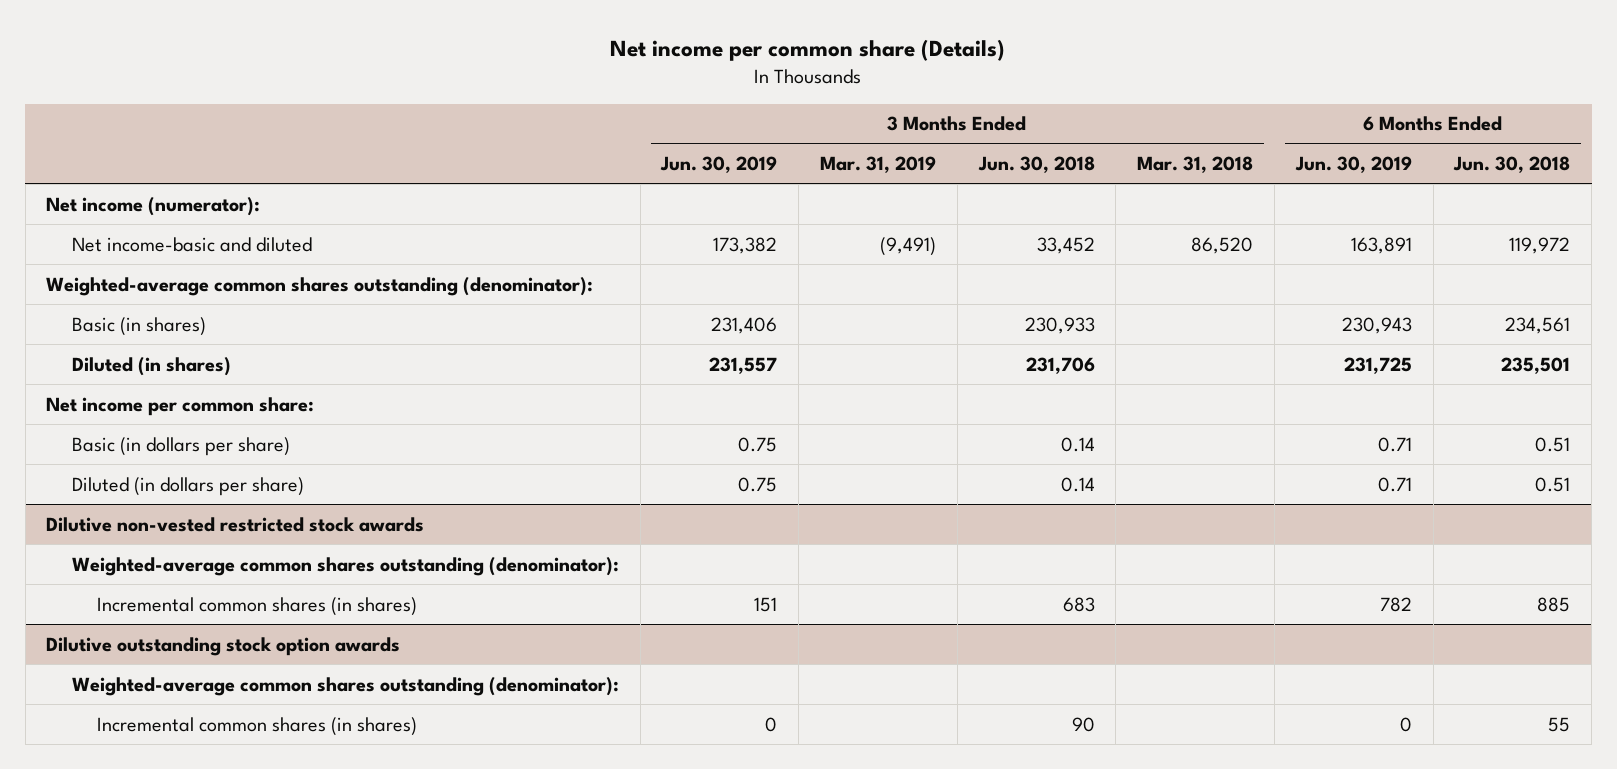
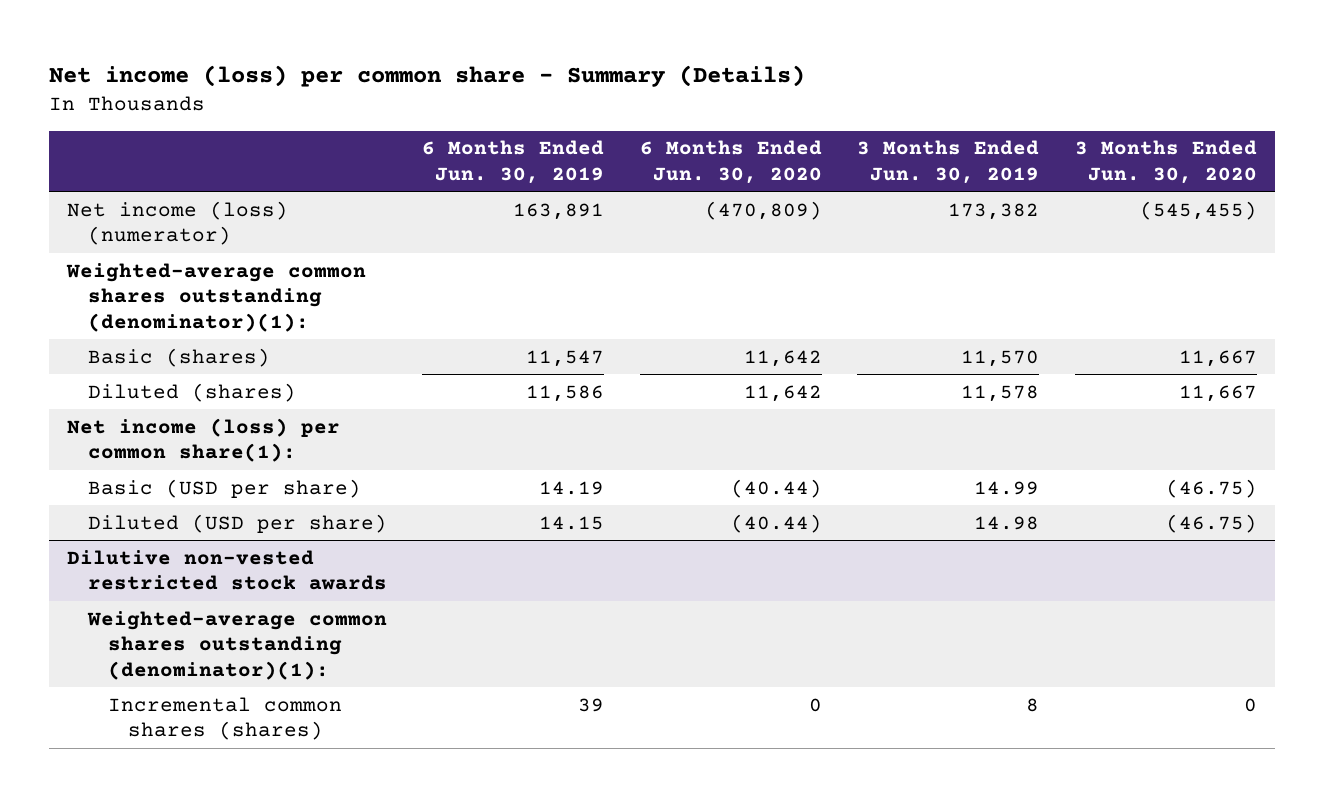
- Net income per common share (Details)
+ Net income (loss) per common share - Summary (Details)
- | 3 Months Ended Jun. 30, 2019 | 3 Months Ended Mar. 31, 2019 | 3 Months Ended Jun. 30, 2018 | 3 Months Ended Mar. 31, 2018 | 6 Months Ended Jun. 30, 2019 | 6 Months Ended Jun. 30, 2018
+ | 6 Months Ended Jun. 30, 2019 | 6 Months Ended Jun. 30, 2020 | 3 Months Ended Jun. 30, 2019 | 3 Months Ended Jun. 30, 2020
- Net income (numerator):
- Net income-basic and diluted | 173,382 | (9,491) | 33,452 | 86,520 | 163,891 | 119,972
- Weighted-average common shares outstanding (denominator):
- Basic (in shares) | 231,406 | | 230,933 | | 230,943 | 234,561
- Diluted (in shares) | 231,557 | | 231,706 | | 231,725 | 235,501
- Net income per common share:
- Basic (in dollars per share) | 0.75 | | 0.14 | | 0.71 | 0.51
- Diluted (in dollars per share) | 0.75 | | 0.14 | | 0.71 | 0.51
+ Net income (loss) (numerator) | 163,891 | (470,809) | 173,382 | (545,455)
+ Weighted-average common shares outstanding (denominator)(1):
+ Basic (shares) | 11,547 | 11,642 | 11,570 | 11,667
+ Diluted (shares) | 11,586 | 11,642 | 11,578 | 11,667
+ Net income (loss) per common share(1):
+ Basic (USD per share) | 14.19 | (40.44) | 14.99 | (46.75)
+ Diluted (USD per share) | 14.15 | (40.44) | 14.98 | (46.75)
@ Dilutive non-vested restricted stock awards
- Weighted-average common shares outstanding (denominator):
- Incremental common shares (in shares) | 151 | | 683 | | 782 | 885
- Dilutive outstanding stock option awards
- Weighted-average common shares outstanding (denominator):
- Incremental common shares (in shares) | 0 | | 90 | | 0 | 55
@ Dilutive non-vested restricted stock awards
+ Weighted-average common shares outstanding (denominator)(1):
+ Incremental common shares (shares) | 39 | 0 | 8 | 0

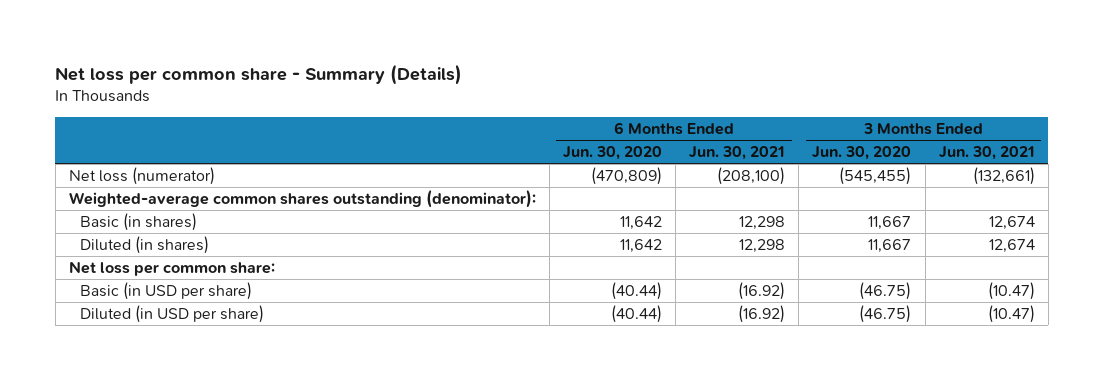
- Net income (loss) per common share - Summary (Details)
+ Net loss per common share - Summary (Details)
- | 6 Months Ended Jun. 30, 2019 | 6 Months Ended Jun. 30, 2020 | 3 Months Ended Jun. 30, 2019 | 3 Months Ended Jun. 30, 2020
+ | 6 Months Ended Jun. 30, 2020 | 6 Months Ended Jun. 30, 2021 | 3 Months Ended Jun. 30, 2020 | 3 Months Ended Jun. 30, 2021
- Net income (loss) (numerator) | 163,891 | (470,809) | 173,382 | (545,455)
- Weighted-average common shares outstanding (denominator)(1):
- Basic (shares) | 11,547 | 11,642 | 11,570 | 11,667
- Diluted (shares) | 11,586 | 11,642 | 11,578 | 11,667
- Net income (loss) per common share(1):
- Basic (USD per share) | 14.19 | (40.44) | 14.99 | (46.75)
- Diluted (USD per share) | 14.15 | (40.44) | 14.98 | (46.75)
- Dilutive non-vested restricted stock awards
- Weighted-average common shares outstanding (denominator)(1):
- Incremental common shares (shares) | 39 | 0 | 8 | 0
+ Net loss (numerator) | (470,809) | (208,100) | (545,455) | (132,661)
+ Weighted-average common shares outstanding (denominator):
+ Basic (in shares) | 11,642 | 12,298 | 11,667 | 12,674
+ Diluted (in shares) | 11,642 | 12,298 | 11,667 | 12,674
+ Net loss per common share:
+ Basic (in USD per share) | (40.44) | (16.92) | (46.75) | (10.47)
+ Diluted (in USD per share) | (40.44) | (16.92) | (46.75) | (10.47)

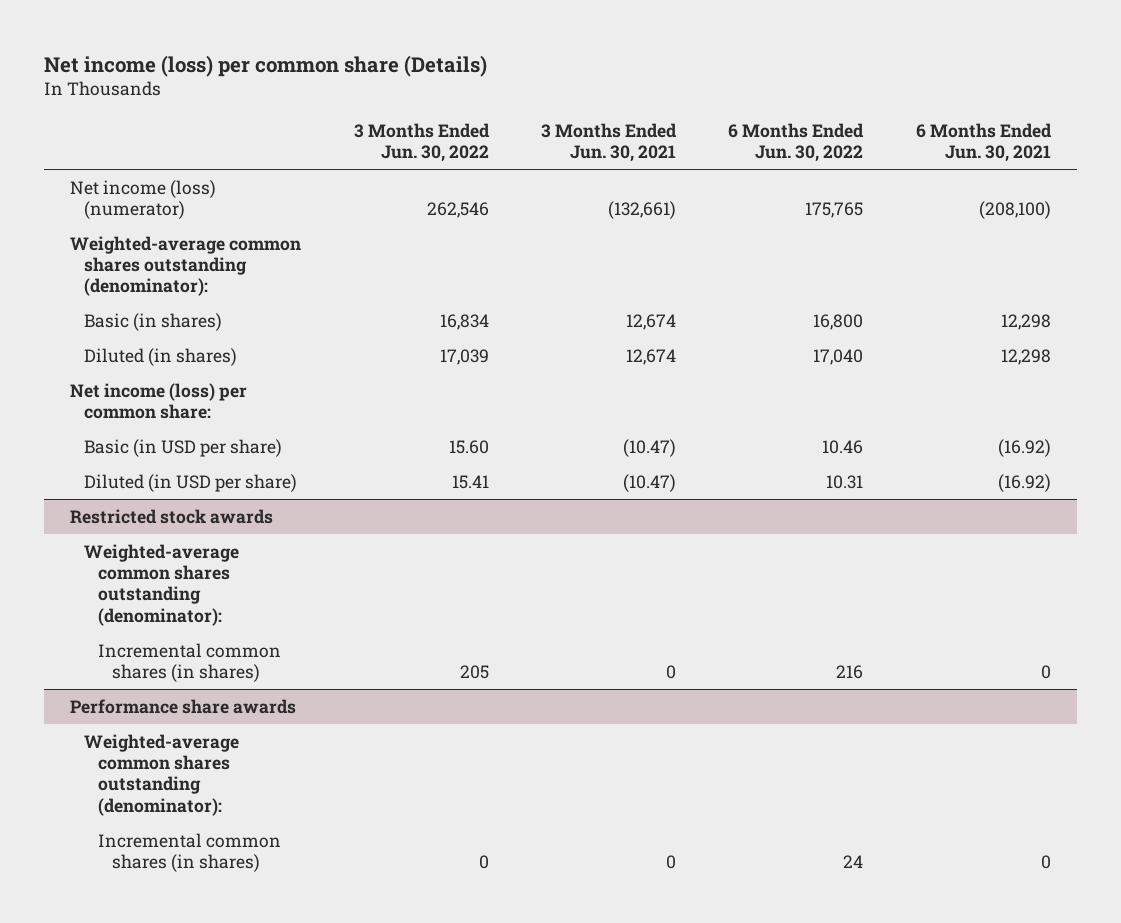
- Net loss per common share - Summary (Details)
+ Net income (loss) per common share (Details)
- | 6 Months Ended Jun. 30, 2020 | 6 Months Ended Jun. 30, 2021 | 3 Months Ended Jun. 30, 2020 | 3 Months Ended Jun. 30, 2021
+ | 3 Months Ended Jun. 30, 2022 | 3 Months Ended Jun. 30, 2021 | 6 Months Ended Jun. 30, 2022 | 6 Months Ended Jun. 30, 2021
- Net loss (numerator) | (470,809) | (208,100) | (545,455) | (132,661)
+ Net income (loss) (numerator) | 262,546 | (132,661) | 175,765 | (208,100)
- Net loss per common share:
+ Net income (loss) per common share:
+ Restricted stock awards
+ Weighted-average common shares outstanding (denominator):
+ Incremental common shares (in shares) | 205 | 0 | 216 | 0
+ Performance share awards
+ Weighted-average common shares outstanding (denominator):
+ Incremental common shares (in shares) | 0 | 0 | 24 | 0

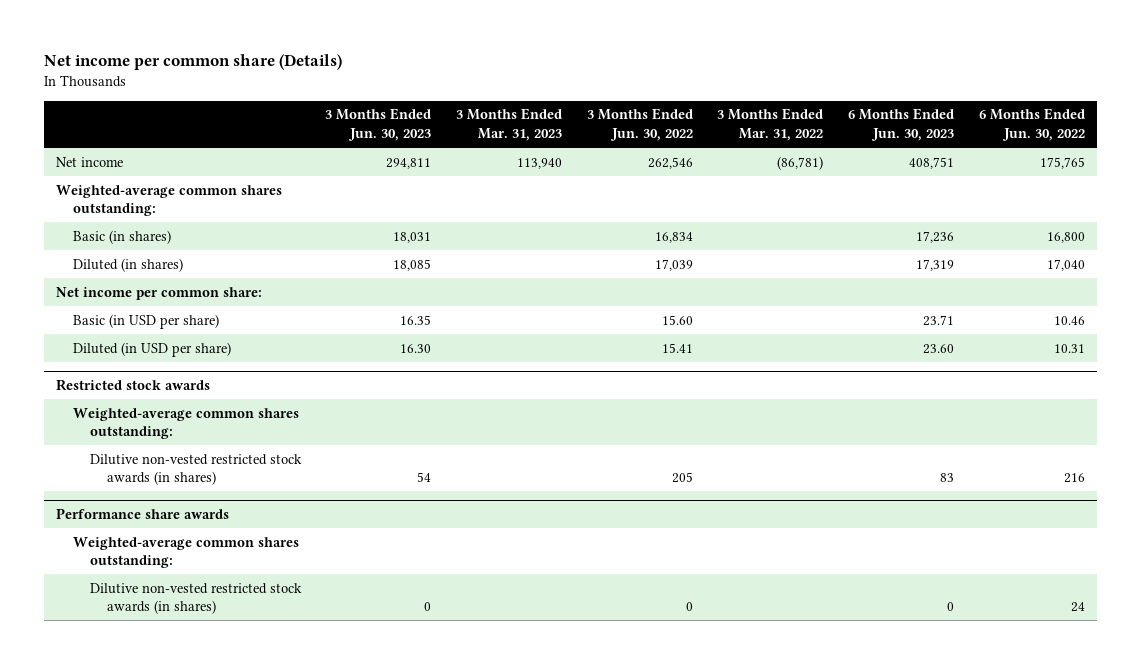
- Net income (loss) per common share (Details)
+ Net income per common share (Details)
- | 3 Months Ended Jun. 30, 2022 | 3 Months Ended Jun. 30, 2021 | 6 Months Ended Jun. 30, 2022 | 6 Months Ended Jun. 30, 2021
+ | 3 Months Ended Jun. 30, 2023 | 3 Months Ended Mar. 31, 2023 | 3 Months Ended Jun. 30, 2022 | 3 Months Ended Mar. 31, 2022 | 6 Months Ended Jun. 30, 2023 | 6 Months Ended Jun. 30, 2022
- Net income (loss) (numerator) | 262,546 | (132,661) | 175,765 | (208,100)
- Weighted-average common shares outstanding (denominator):
+ Net income | 294,811 | 113,940 | 262,546 | (86,781) | 408,751 | 175,765
+ Weighted-average common shares outstanding:
- Net income (loss) per common share:
+ Net income per common share:
@ Restricted stock awards
- Weighted-average common shares outstanding (denominator):
- Incremental common shares (in shares) | 205 | 0 | 216 | 0
+ Weighted-average common shares outstanding:
+ Dilutive non-vested restricted stock awards (in shares) | 54 | | 205 | | 83 | 216
@ Performance share awards
- Weighted-average common shares outstanding (denominator):
- Incremental common shares (in shares) | 0 | 0 | 24 | 0
+ Weighted-average common shares outstanding:
+ Dilutive non-vested restricted stock awards (in shares) | 0 | | 0 | | 0 | 24

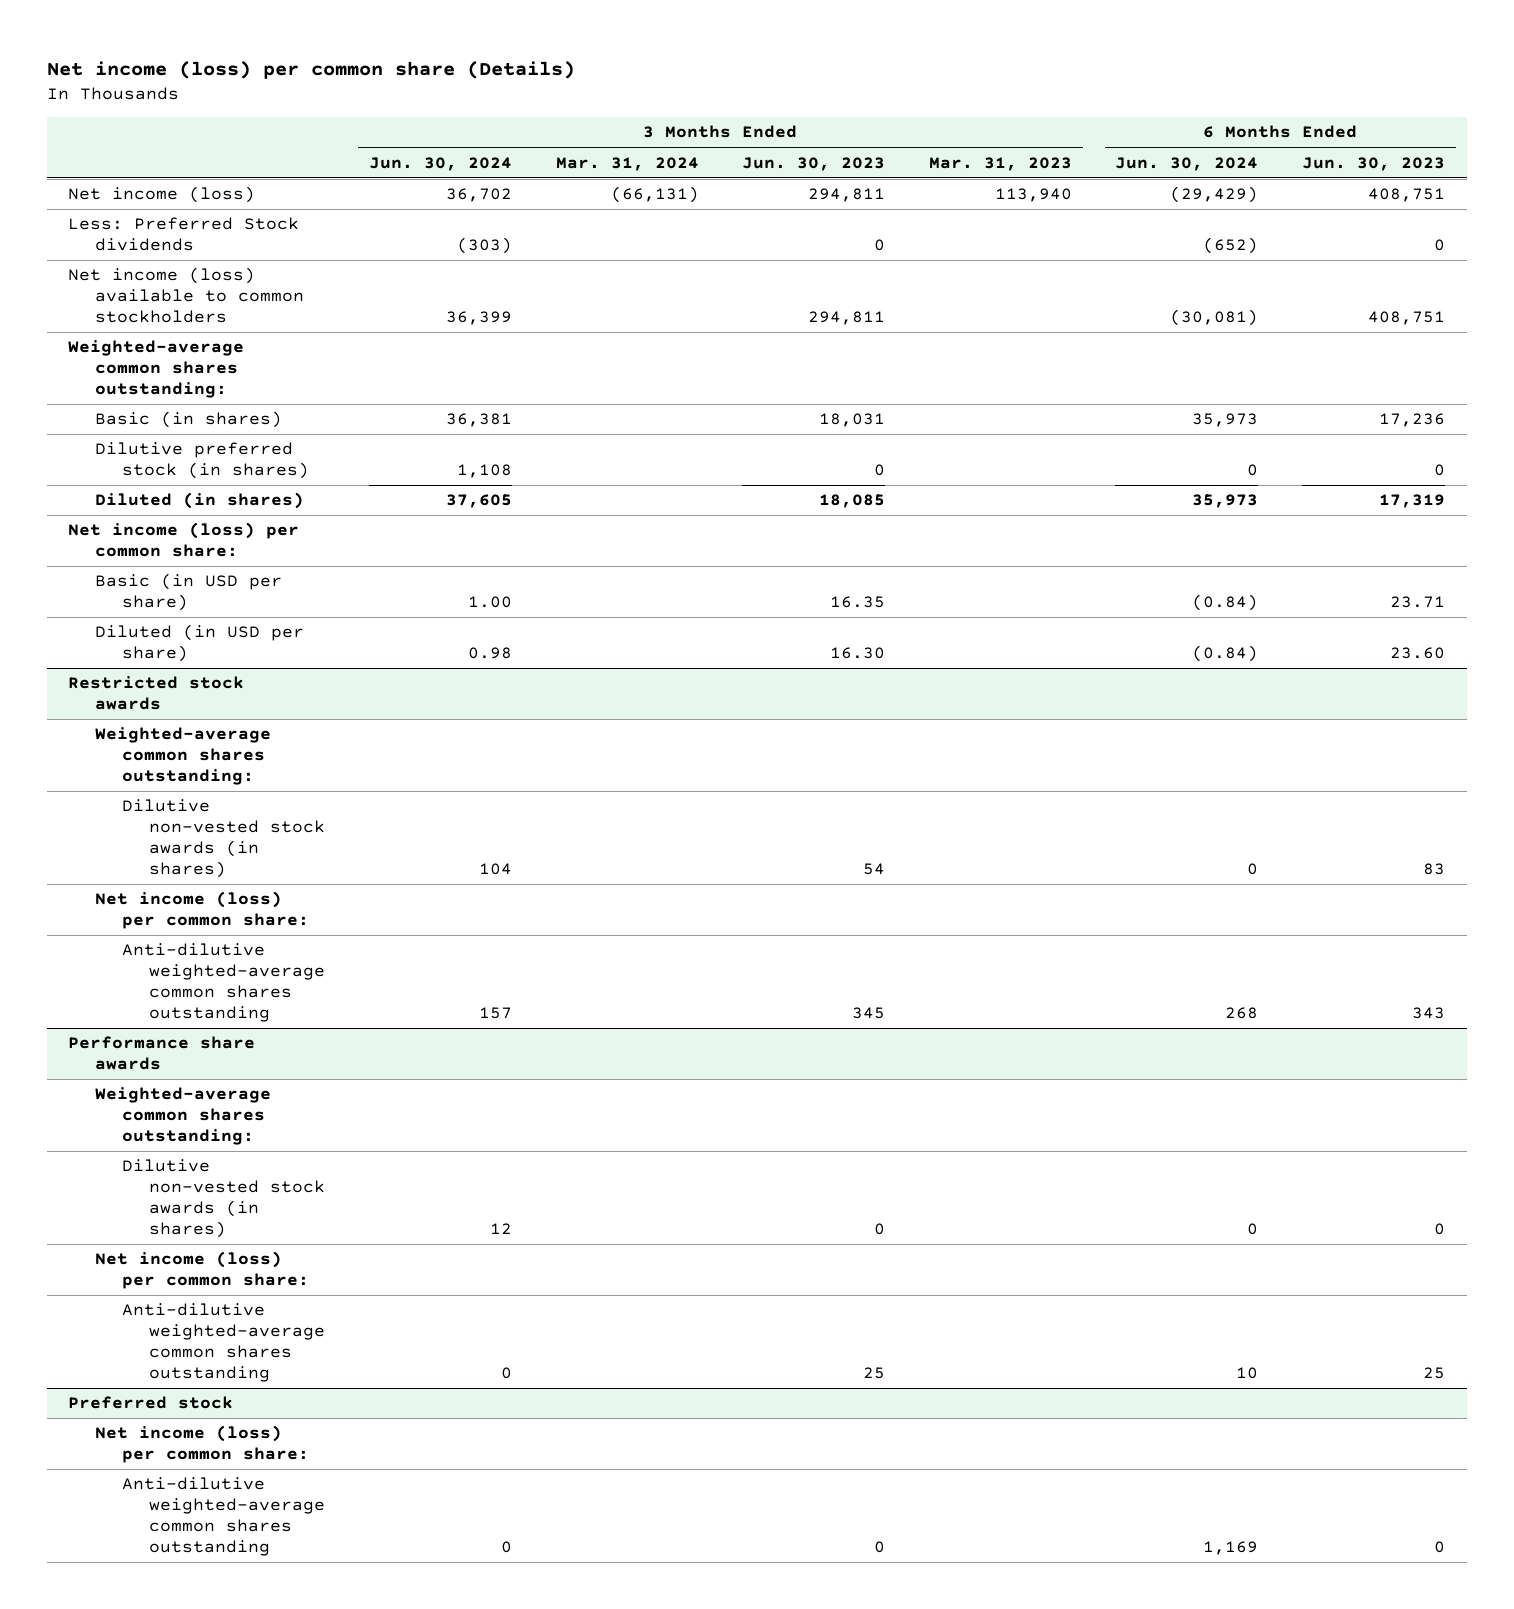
- Net income per common share (Details)
+ Net income (loss) per common share (Details)
- | 3 Months Ended Jun. 30, 2023 | 3 Months Ended Mar. 31, 2023 | 3 Months Ended Jun. 30, 2022 | 3 Months Ended Mar. 31, 2022 | 6 Months Ended Jun. 30, 2023 | 6 Months Ended Jun. 30, 2022
+ | 3 Months Ended Jun. 30, 2024 | 3 Months Ended Mar. 31, 2024 | 3 Months Ended Jun. 30, 2023 | 3 Months Ended Mar. 31, 2023 | 6 Months Ended Jun. 30, 2024 | 6 Months Ended Jun. 30, 2023
- Net income | 294,811 | 113,940 | 262,546 | (86,781) | 408,751 | 175,765
+ Net income (loss) | 36,702 | (66,131) | 294,811 | 113,940 | (29,429) | 408,751
+ Less: Preferred Stock dividends | (303) | | 0 | | (652) | 0
+ Net income (loss) available to common stockholders | 36,399 | | 294,811 | | (30,081) | 408,751
+ Dilutive preferred stock (in shares) | 1,108 | | 0 | | 0 | 0
- Net income per common share:
+ Net income (loss) per common share:
@ Restricted stock awards
- Dilutive non-vested restricted stock awards (in shares) | 54 | | 205 | | 83 | 216
+ Dilutive non-vested stock awards (in shares) | 104 | | 54 | | 0 | 83
+ Net income (loss) per common share:
+ Anti-dilutive weighted-average common shares outstanding | 157 | | 345 | | 268 | 343
@ Performance share awards
- Dilutive non-vested restricted stock awards (in shares) | 0 | | 0 | | 0 | 24
+ Dilutive non-vested stock awards (in shares) | 12 | | 0 | | 0 | 0
+ Net income (loss) per common share:
+ Anti-dilutive weighted-average common shares outstanding | 0 | | 25 | | 10 | 25
+ Preferred stock
+ Net income (loss) per common share:
+ Anti-dilutive weighted-average common shares outstanding | 0 | | 0 | | 1,169 | 0

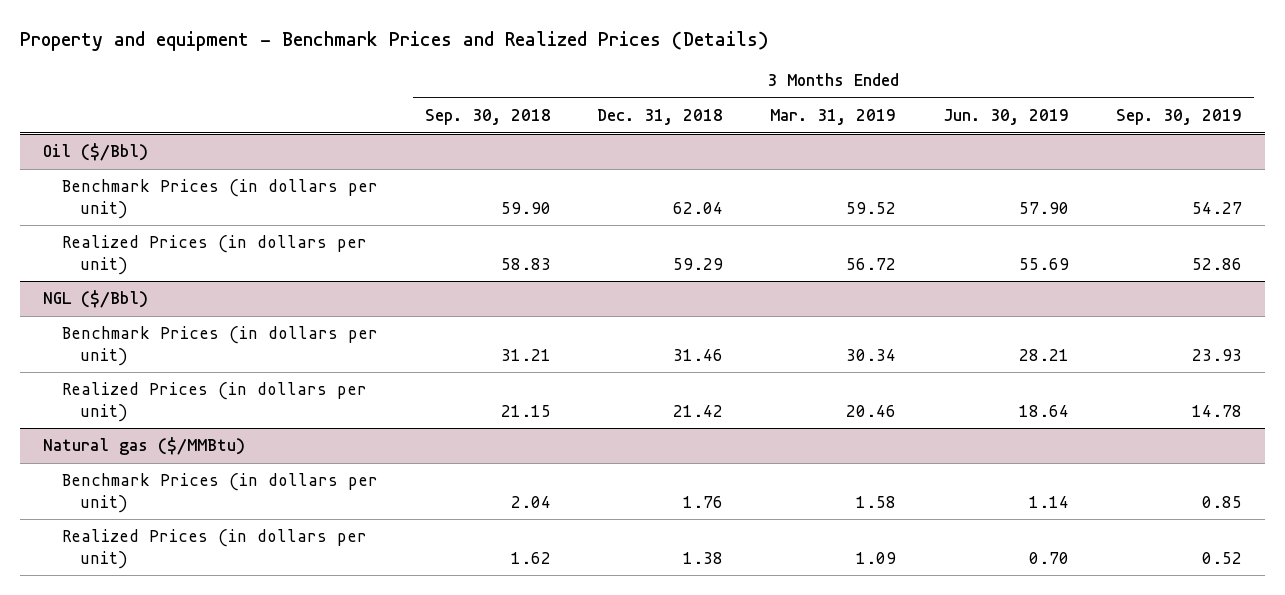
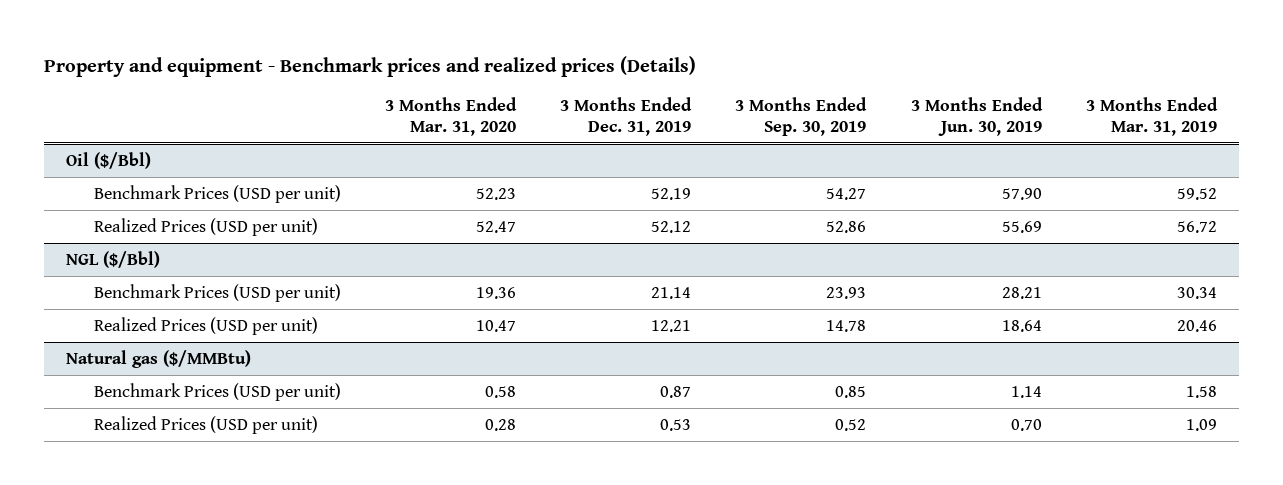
- Property and equipment - Benchmark Prices and Realized Prices (Details)
+ Property and equipment - Benchmark prices and realized prices (Details)
- | 3 Months Ended Sep. 30, 2018 | 3 Months Ended Dec. 31, 2018 | 3 Months Ended Mar. 31, 2019 | 3 Months Ended Jun. 30, 2019 | 3 Months Ended Sep. 30, 2019
+ | 3 Months Ended Mar. 31, 2020 | 3 Months Ended Dec. 31, 2019 | 3 Months Ended Sep. 30, 2019 | 3 Months Ended Jun. 30, 2019 | 3 Months Ended Mar. 31, 2019
@ Oil ($/Bbl)
- Benchmark Prices (in dollars per unit) | 59.90 | 62.04 | 59.52 | 57.90 | 54.27
- Realized Prices (in dollars per unit) | 58.83 | 59.29 | 56.72 | 55.69 | 52.86
+ Benchmark Prices (USD per unit) | 52.23 | 52.19 | 54.27 | 57.90 | 59.52
+ Realized Prices (USD per unit) | 52.47 | 52.12 | 52.86 | 55.69 | 56.72
@ NGL ($/Bbl)
- Benchmark Prices (in dollars per unit) | 31.21 | 31.46 | 30.34 | 28.21 | 23.93
- Realized Prices (in dollars per unit) | 21.15 | 21.42 | 20.46 | 18.64 | 14.78
+ Benchmark Prices (USD per unit) | 19.36 | 21.14 | 23.93 | 28.21 | 30.34
+ Realized Prices (USD per unit) | 10.47 | 12.21 | 14.78 | 18.64 | 20.46
@ Natural gas ($/MMBtu)
- Benchmark Prices (in dollars per unit) | 2.04 | 1.76 | 1.58 | 1.14 | 0.85
- Realized Prices (in dollars per unit) | 1.62 | 1.38 | 1.09 | 0.70 | 0.52
+ Benchmark Prices (USD per unit) | 0.58 | 0.87 | 0.85 | 1.14 | 1.58
+ Realized Prices (USD per unit) | 0.28 | 0.53 | 0.52 | 0.70 | 1.09

